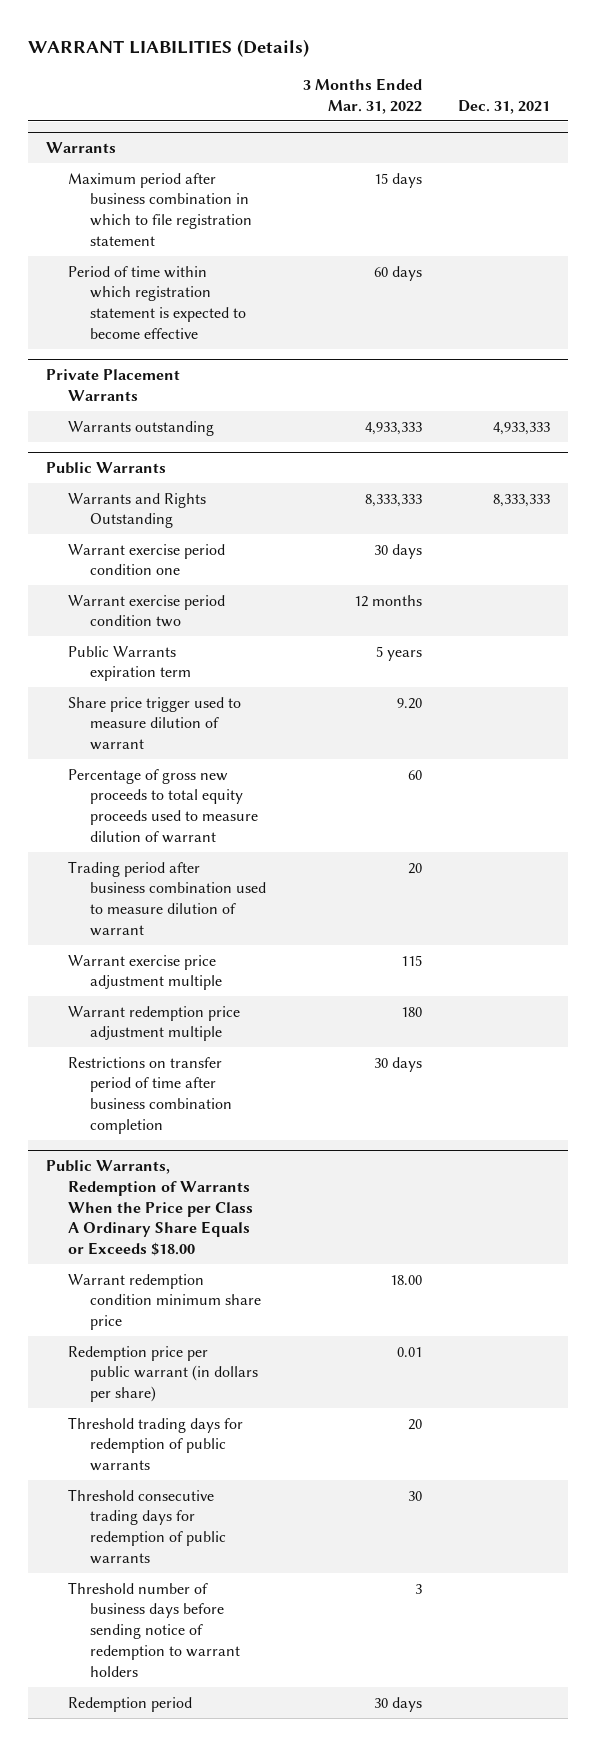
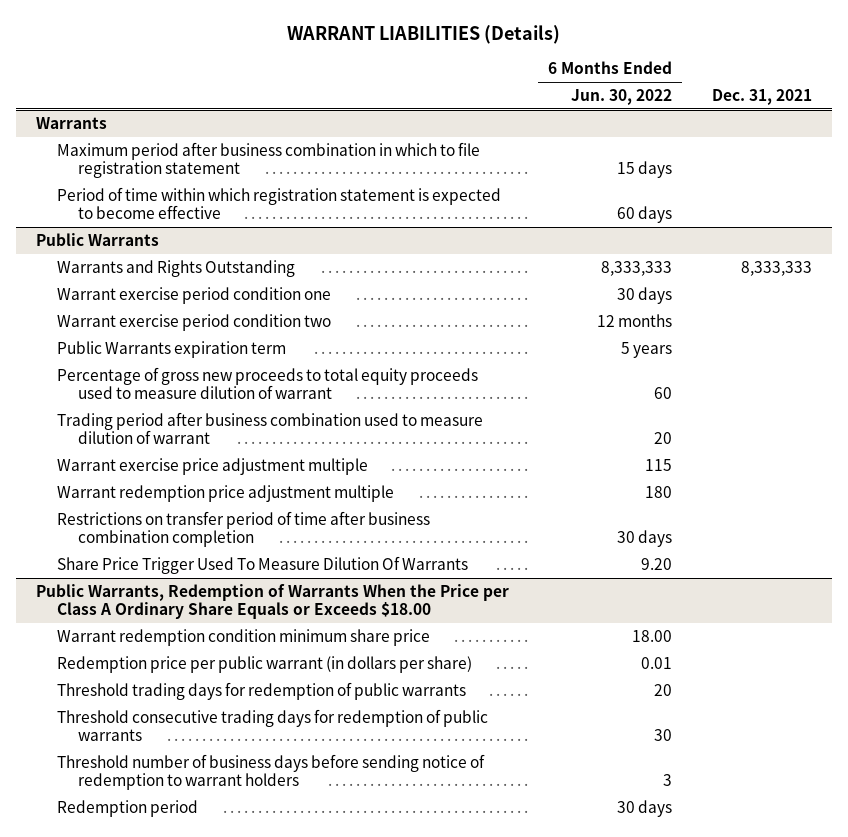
- | 3 Months Ended Mar. 31, 2022 | Dec. 31, 2021
+ | 6 Months Ended Jun. 30, 2022 | Dec. 31, 2021
- Private Placement Warrants
- Warrants outstanding | 4,933,333 | 4,933,333
@ Public Warrants
- Share price trigger used to measure dilution of warrant | 9.20 |
+ Share Price Trigger Used To Measure Dilution Of Warrants | 9.20 |

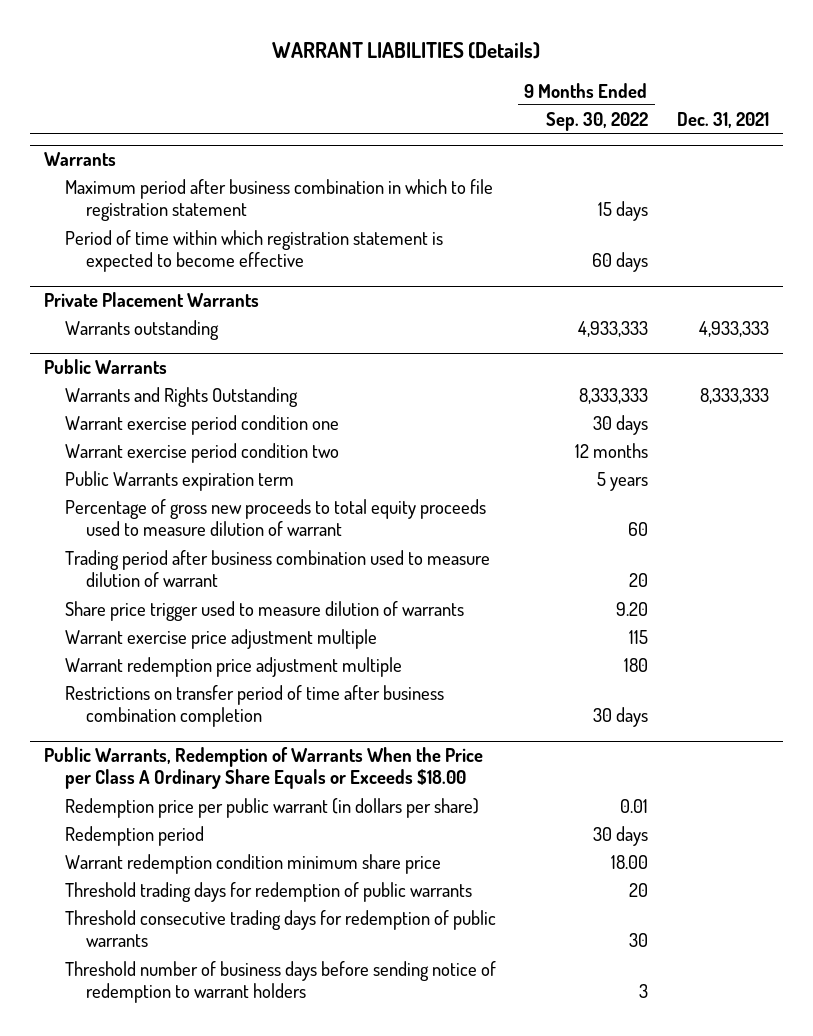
- | 6 Months Ended Jun. 30, 2022 | Dec. 31, 2021
+ | 9 Months Ended Sep. 30, 2022 | Dec. 31, 2021
+ Private Placement Warrants
+ Warrants outstanding | 4,933,333 | 4,933,333
@ Public Warrants
+ Share price trigger used to measure dilution of warrants | 9.20 |
- Share Price Trigger Used To Measure Dilution Of Warrants | 9.20 |
@ Public Warrants, Redemption of Warrants When the Price per Class A Ordinary Share Equals or Exceeds $18.00
moved up: Redemption period | 30 days |
moved down: Warrant redemption condition minimum share price | 18.00 |

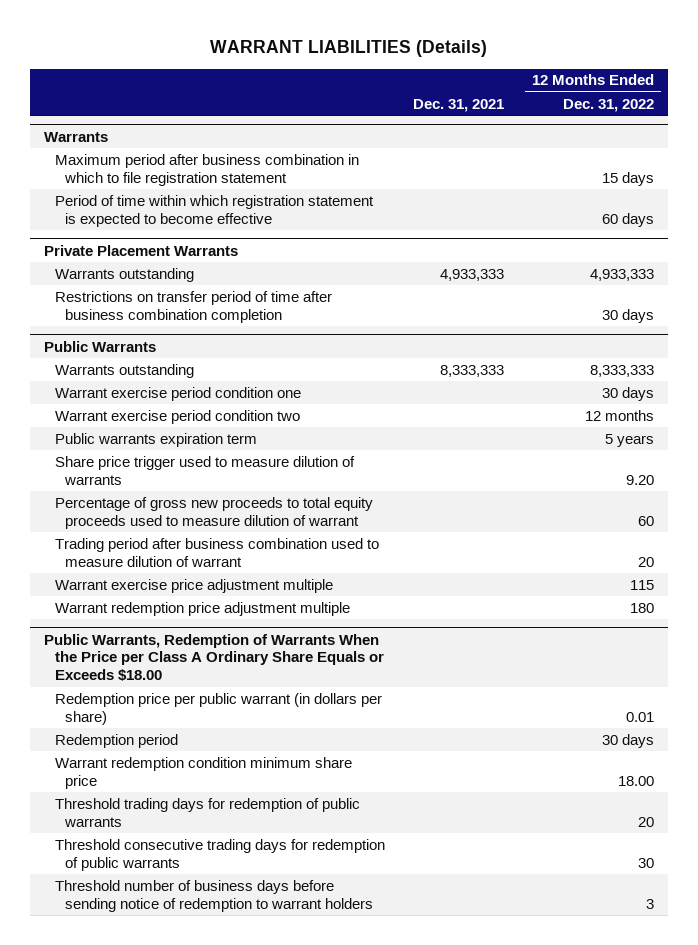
- | 9 Months Ended Sep. 30, 2022 | Dec. 31, 2021
+ | Dec. 31, 2021 | 12 Months Ended Dec. 31, 2022
@ Private Placement Warrants
+ Restrictions on transfer period of time after business combination completion | | 30 days
@ Public Warrants
- Warrants and Rights Outstanding | 8,333,333 | 8,333,333
+ Warrants outstanding | 8,333,333 | 8,333,333
- Public Warrants expiration term | 5 years |
+ Public warrants expiration term | | 5 years
moved up: Share price trigger used to measure dilution of warrants | | 9.20
- Restrictions on transfer period of time after business combination completion | 30 days |

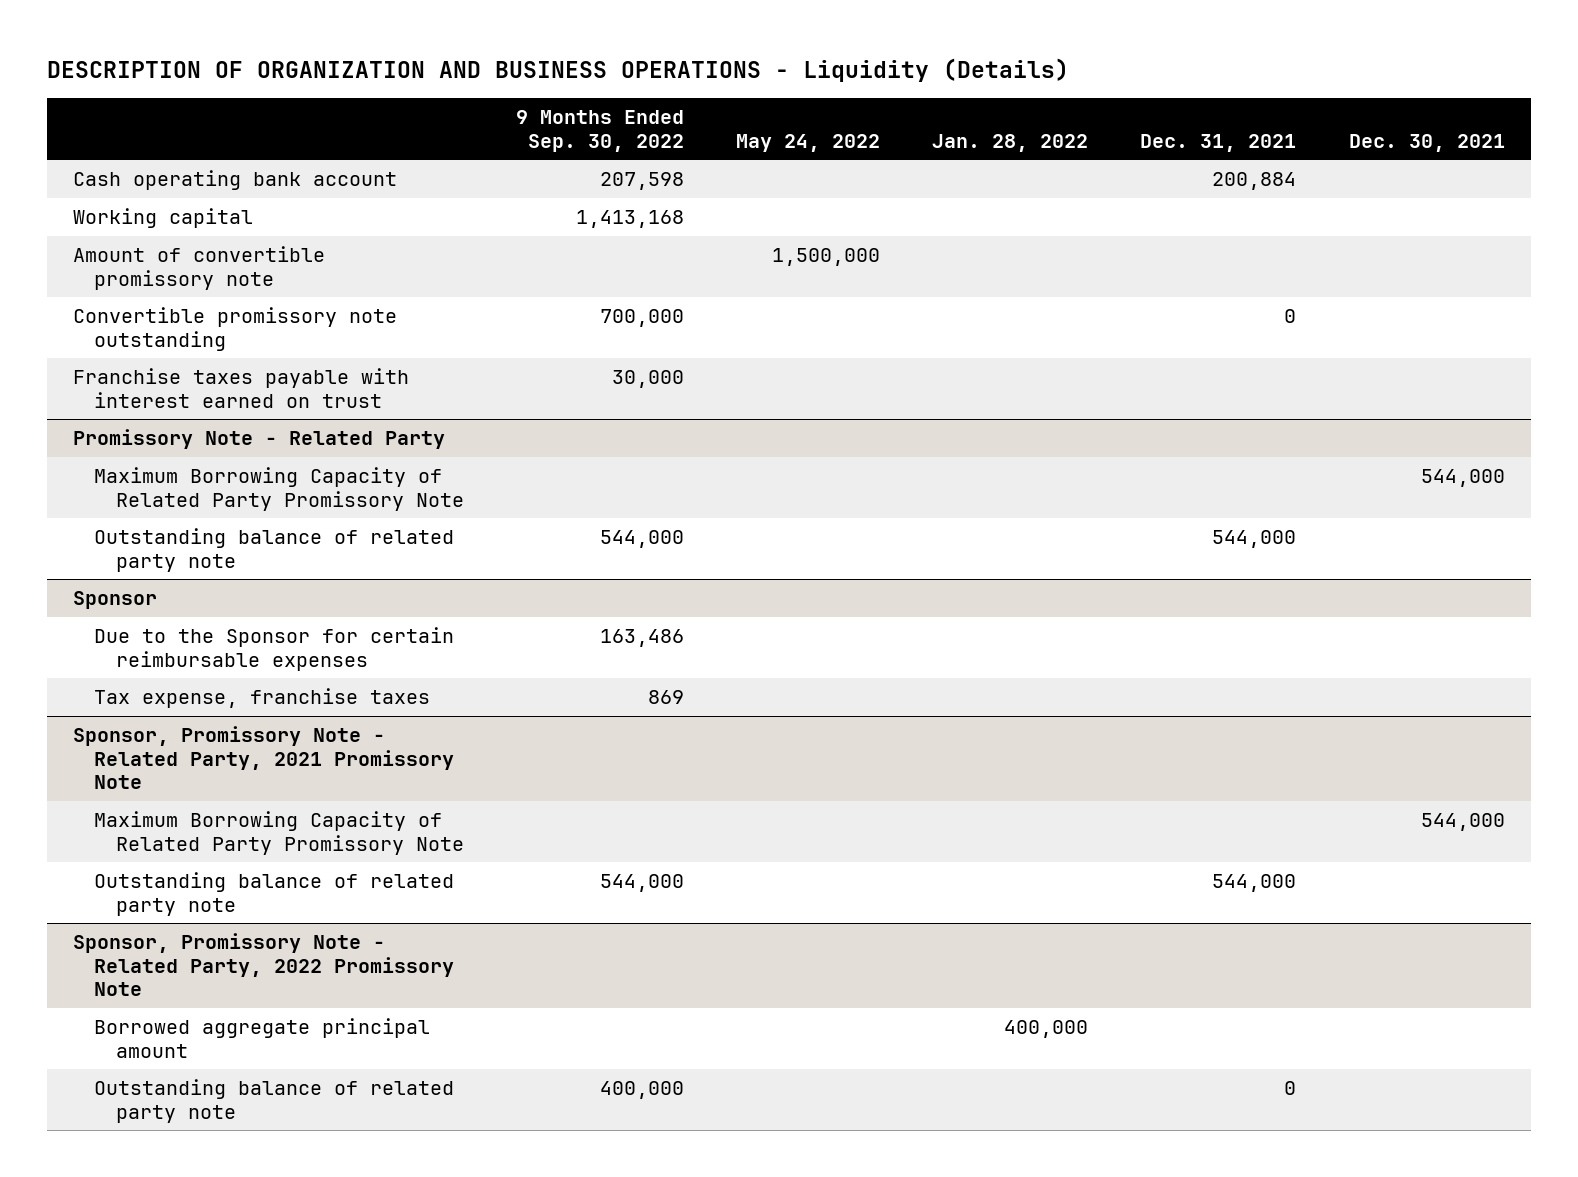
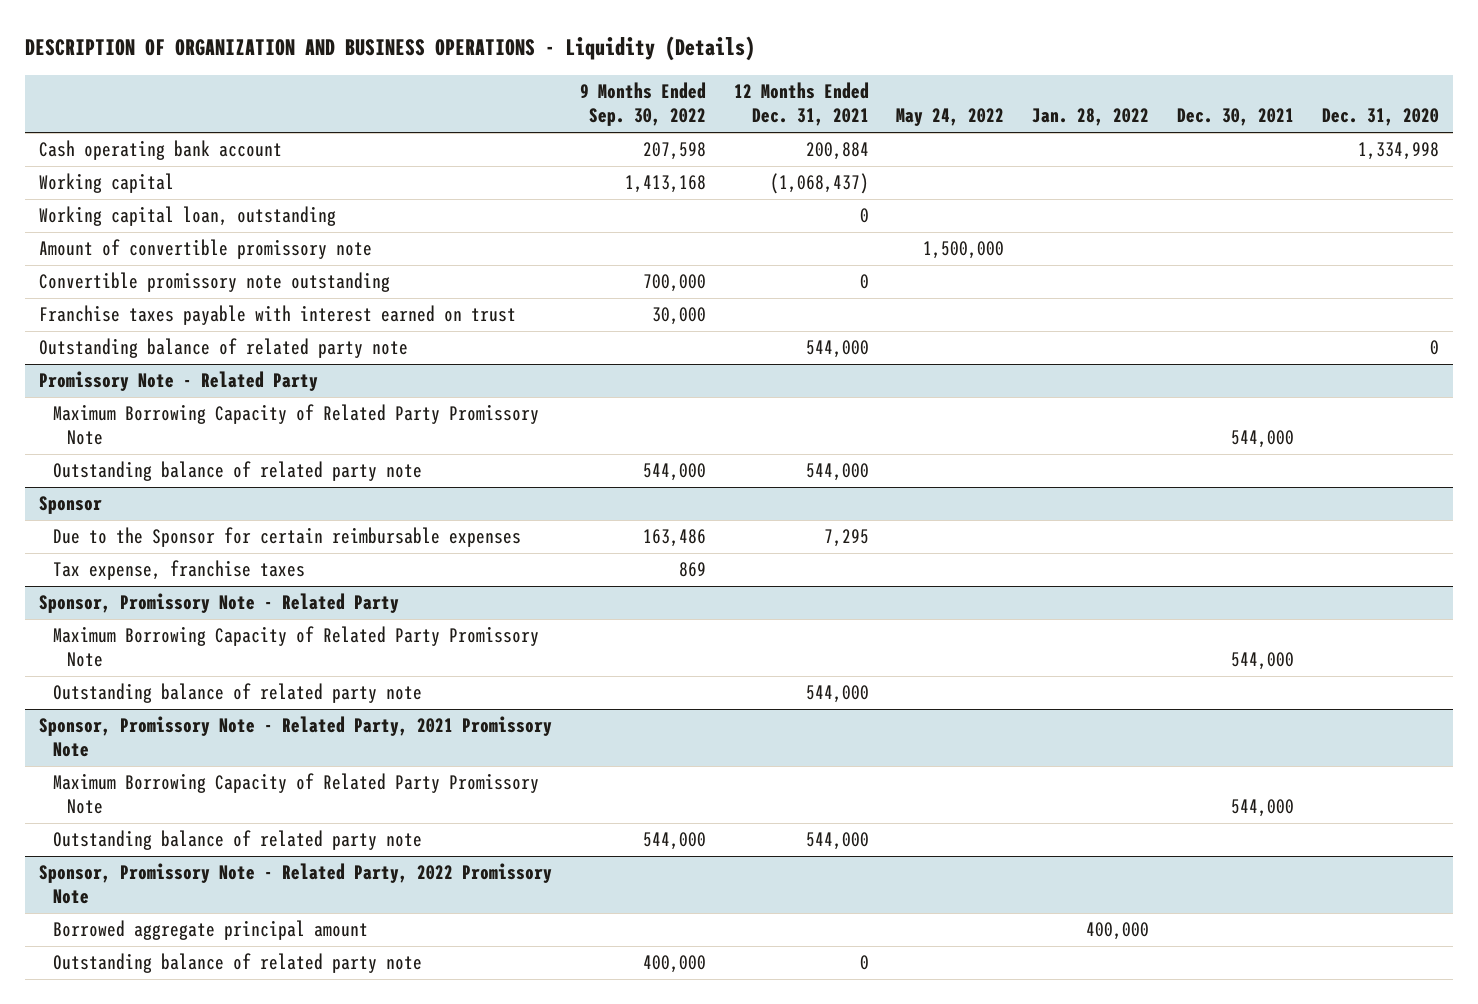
- | 9 Months Ended Sep. 30, 2022 | May 24, 2022 | Jan. 28, 2022 | Dec. 31, 2021 | Dec. 30, 2021
+ | 9 Months Ended Sep. 30, 2022 | 12 Months Ended Dec. 31, 2021 | May 24, 2022 | Jan. 28, 2022 | Dec. 30, 2021 | Dec. 31, 2020
+ Working capital loan, outstanding | | 0 | | | |
+ Outstanding balance of related party note | | 544,000 | | | | 0
+ Sponsor, Promissory Note - Related Party
+ Maximum Borrowing Capacity of Related Party Promissory Note | | | | | 544,000 |
+ Outstanding balance of related party note | | 544,000 | | | |

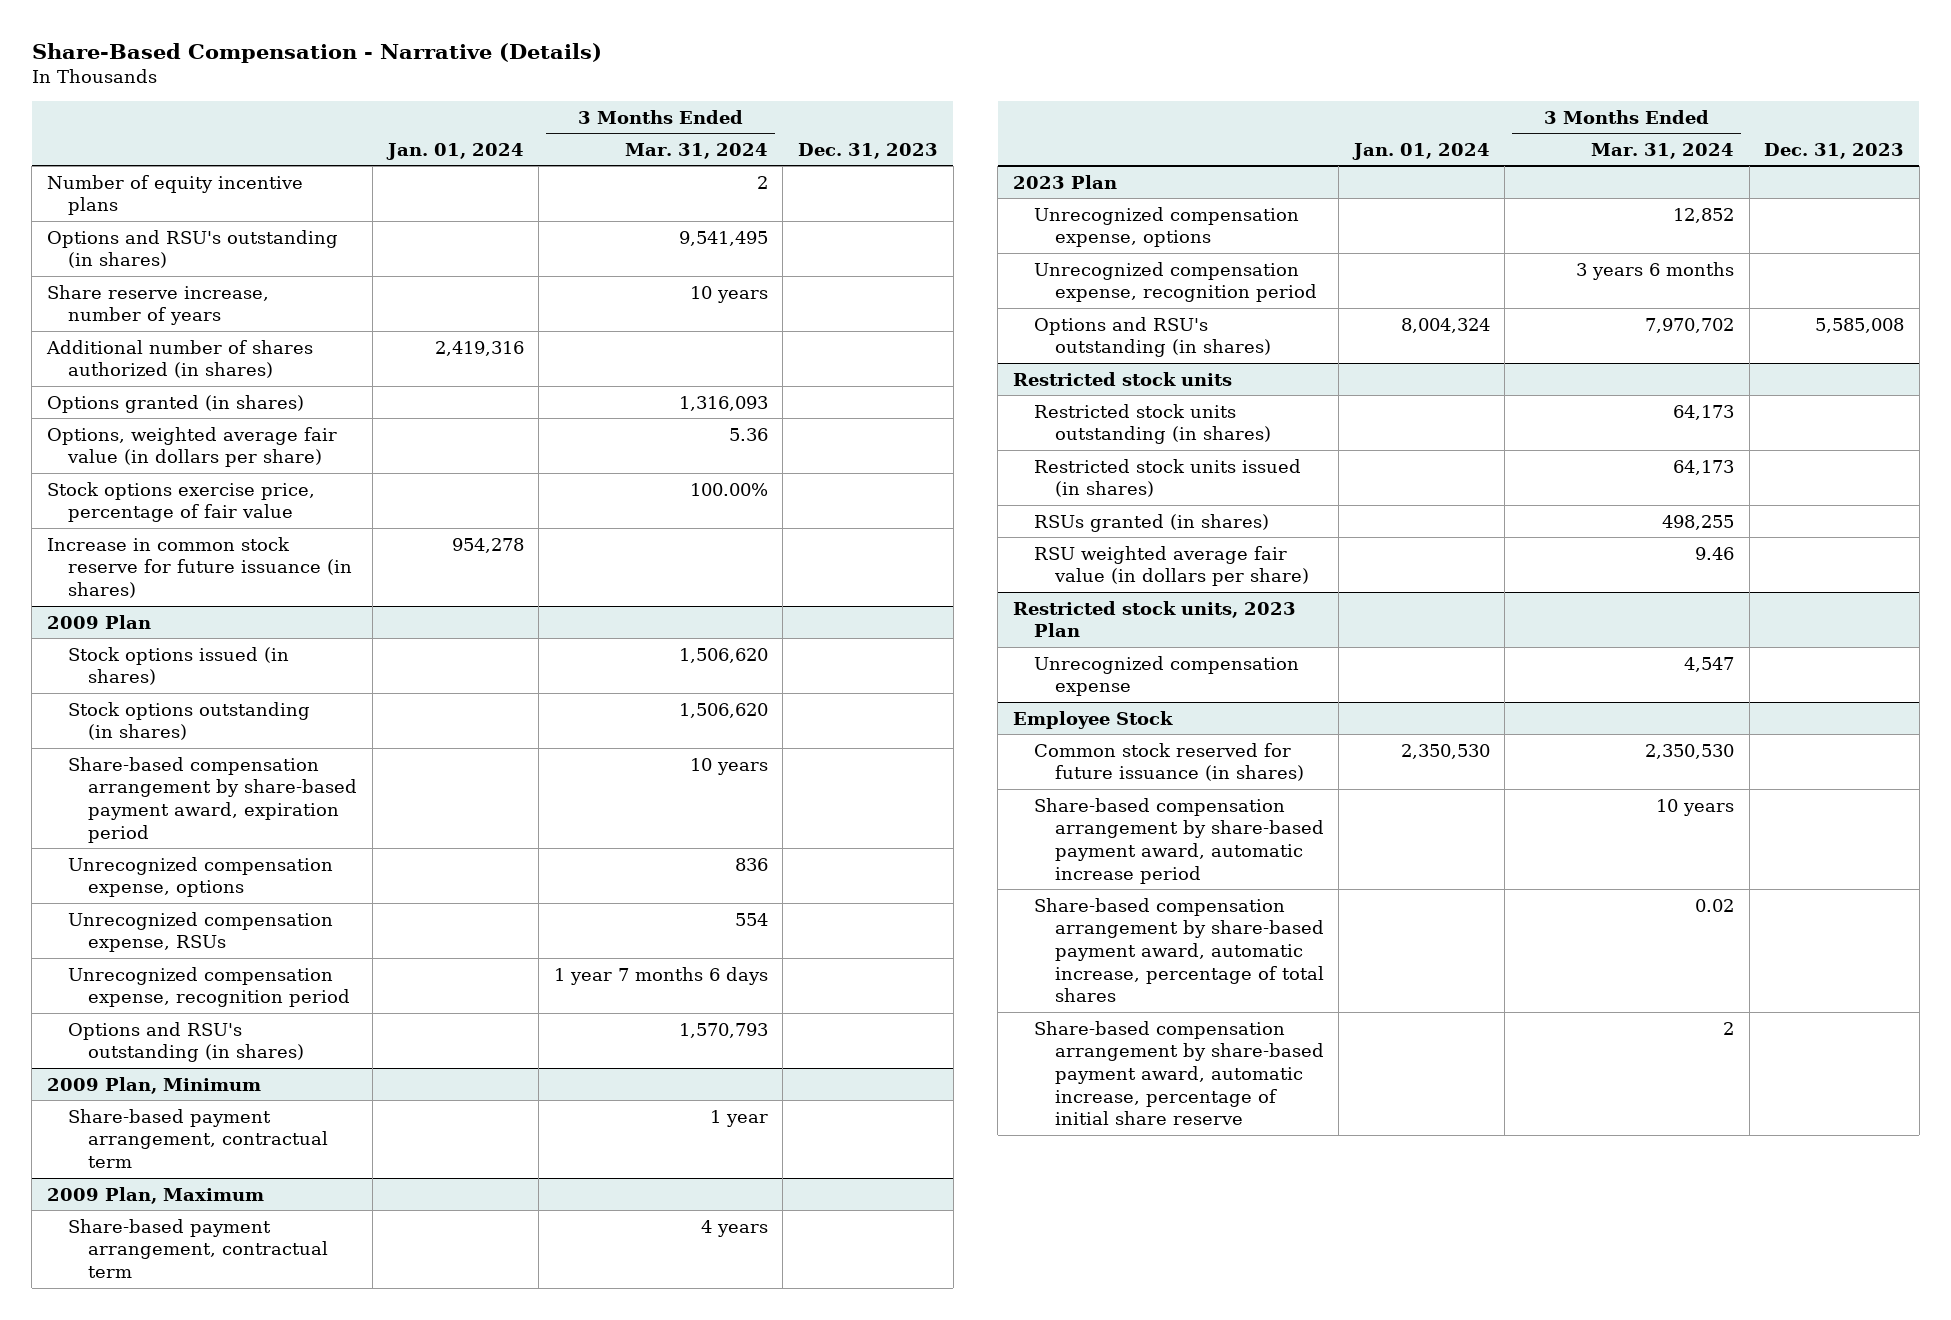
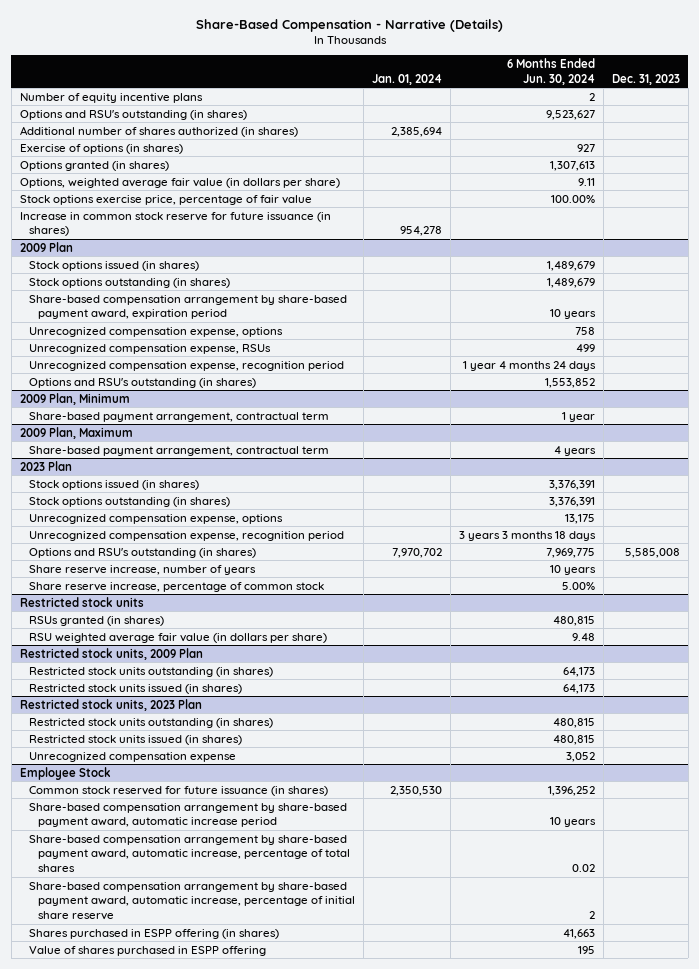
- | Jan. 01, 2024 | 3 Months Ended Mar. 31, 2024 | Dec. 31, 2023
+ | Jan. 01, 2024 | 6 Months Ended Jun. 30, 2024 | Dec. 31, 2023
- Share reserve increase, number of years | | 10 years |
- Additional number of shares authorized (in shares) | 2,419,316 | |
+ Additional number of shares authorized (in shares) | 2,385,694 | |
+ Exercise of options (in shares) | | 927 |
@ 2023 Plan
+ Stock options issued (in shares) | | 3,376,391 |
+ Stock options outstanding (in shares) | | 3,376,391 |
- Options and RSU's outstanding (in shares) | 8,004,324 | 7,970,702 | 5,585,008
+ Options and RSU's outstanding (in shares) | 7,970,702 | 7,969,775 | 5,585,008
+ Share reserve increase, number of years | | 10 years |
+ Share reserve increase, percentage of common stock | | 5.00% |
@ Restricted stock units
- Restricted stock units outstanding (in shares) | | 64,173 |
- Restricted stock units issued (in shares) | | 64,173 |
+ Restricted stock units, 2009 Plan
+ Restricted stock units outstanding (in shares) | | 64,173 |
+ Restricted stock units issued (in shares) | | 64,173 |
@ Restricted stock units, 2023 Plan
+ Restricted stock units outstanding (in shares) | | 480,815 |
+ Restricted stock units issued (in shares) | | 480,815 |
@ Employee Stock
+ Shares purchased in ESPP offering (in shares) | | 41,663 |
+ Value of shares purchased in ESPP offering | | 195 |

